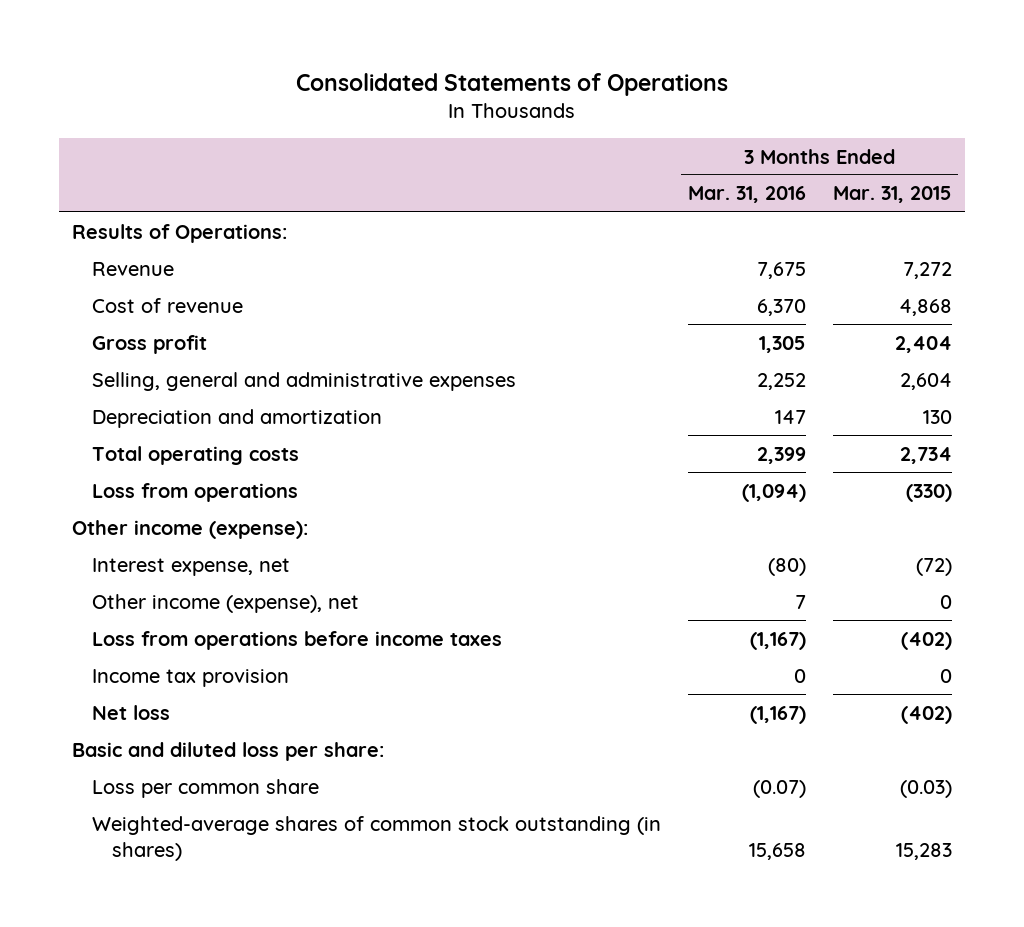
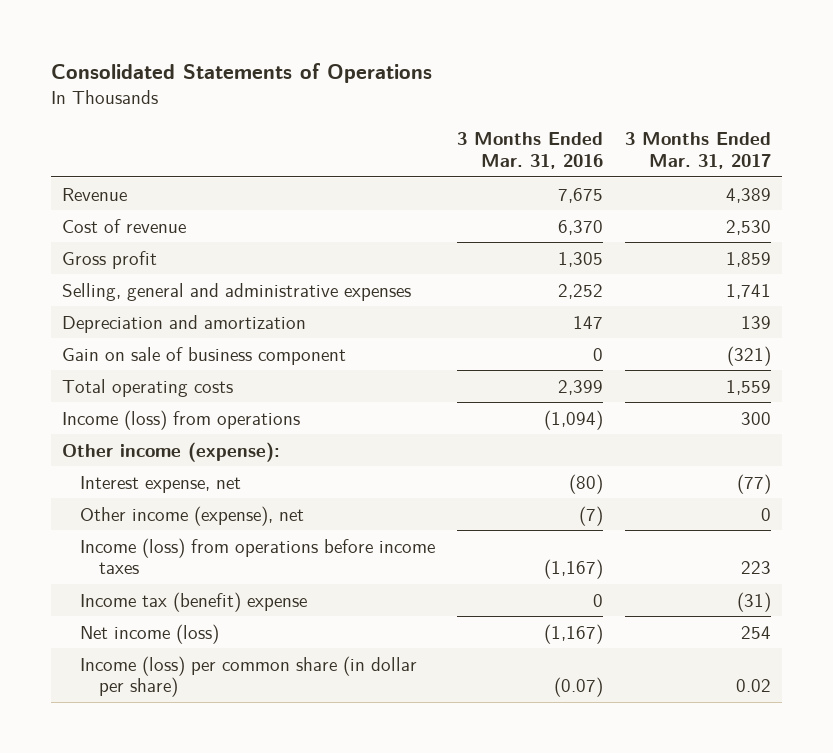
- | 3 Months Ended Mar. 31, 2016 | 3 Months Ended Mar. 31, 2015
+ | 3 Months Ended Mar. 31, 2016 | 3 Months Ended Mar. 31, 2017
- Results of Operations:
+ Gain on sale of business component | 0 | (321)
- Loss from operations | (1,094) | (330)
+ Income (loss) from operations | (1,094) | 300
- Other income (expense), net | 7 | 0
- Loss from operations before income taxes | (1,167) | (402)
- Income tax provision | 0 | 0
- Net loss | (1,167) | (402)
- Basic and diluted loss per share:
- Loss per common share | (0.07) | (0.03)
- Weighted-average shares of common stock outstanding (in shares) | 15,658 | 15,283
+ Other income (expense), net | (7) | 0
+ Income (loss) from operations before income taxes | (1,167) | 223
+ Income tax (benefit) expense | 0 | (31)
+ Net income (loss) | (1,167) | 254
+ Income (loss) per common share (in dollar per share) | (0.07) | 0.02

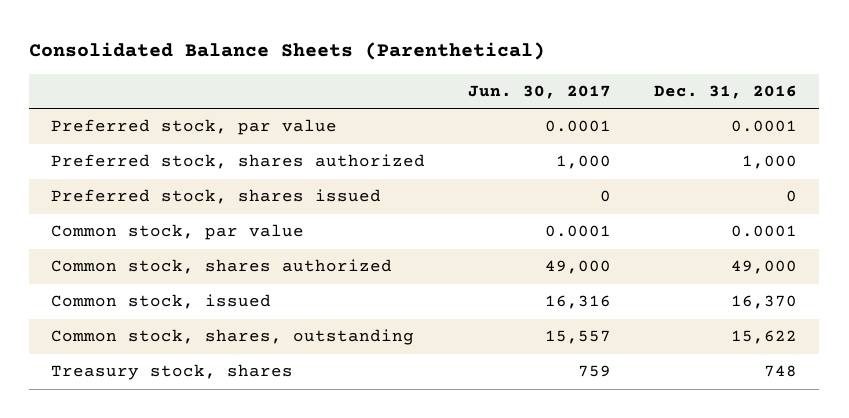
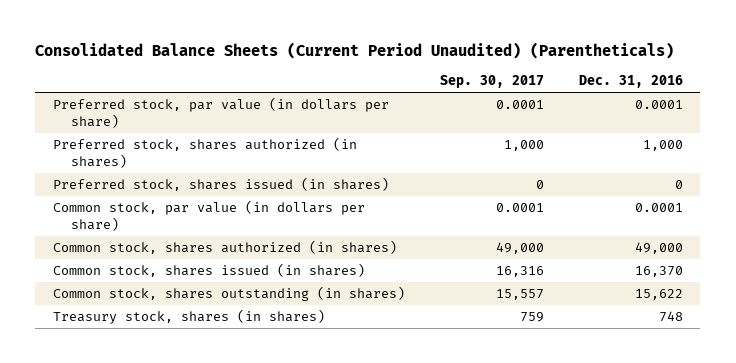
- Consolidated Balance Sheets (Parenthetical)
+ Consolidated Balance Sheets (Current Period Unaudited) (Parentheticals)
- | Jun. 30, 2017 | Dec. 31, 2016
+ | Sep. 30, 2017 | Dec. 31, 2016
- Preferred stock, par value | 0.0001 | 0.0001
- Preferred stock, shares authorized | 1,000 | 1,000
- Preferred stock, shares issued | 0 | 0
- Common stock, par value | 0.0001 | 0.0001
- Common stock, shares authorized | 49,000 | 49,000
- Common stock, issued | 16,316 | 16,370
- Common stock, shares, outstanding | 15,557 | 15,622
- Treasury stock, shares | 759 | 748
+ Preferred stock, par value (in dollars per share) | 0.0001 | 0.0001
+ Preferred stock, shares authorized (in shares) | 1,000 | 1,000
+ Preferred stock, shares issued (in shares) | 0 | 0
+ Common stock, par value (in dollars per share) | 0.0001 | 0.0001
+ Common stock, shares authorized (in shares) | 49,000 | 49,000
+ Common stock, shares issued (in shares) | 16,316 | 16,370
+ Common stock, shares outstanding (in shares) | 15,557 | 15,622
+ Treasury stock, shares (in shares) | 759 | 748

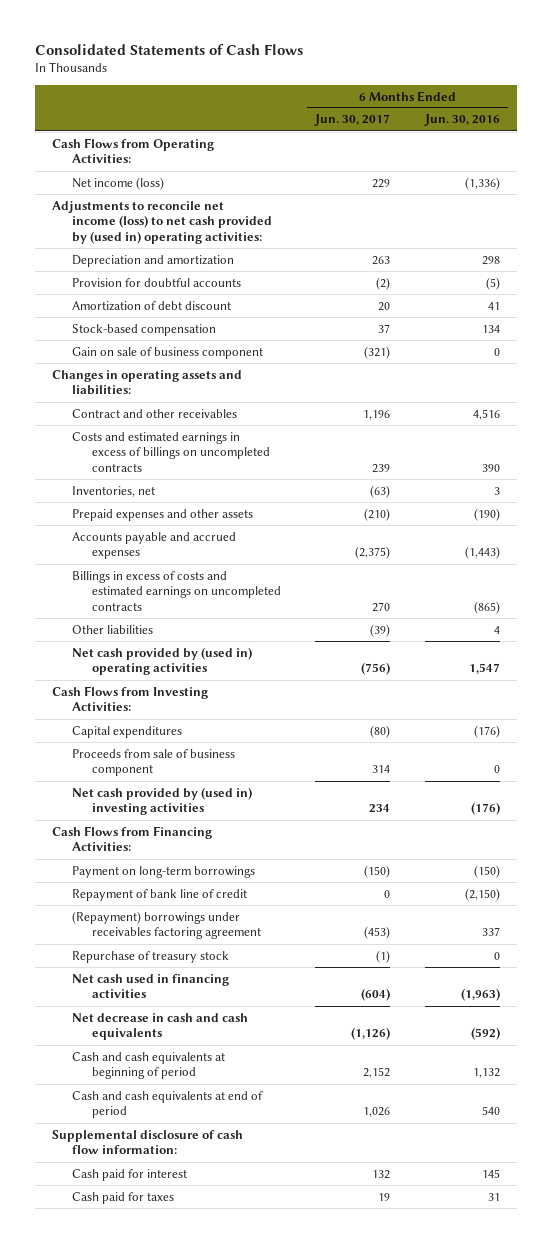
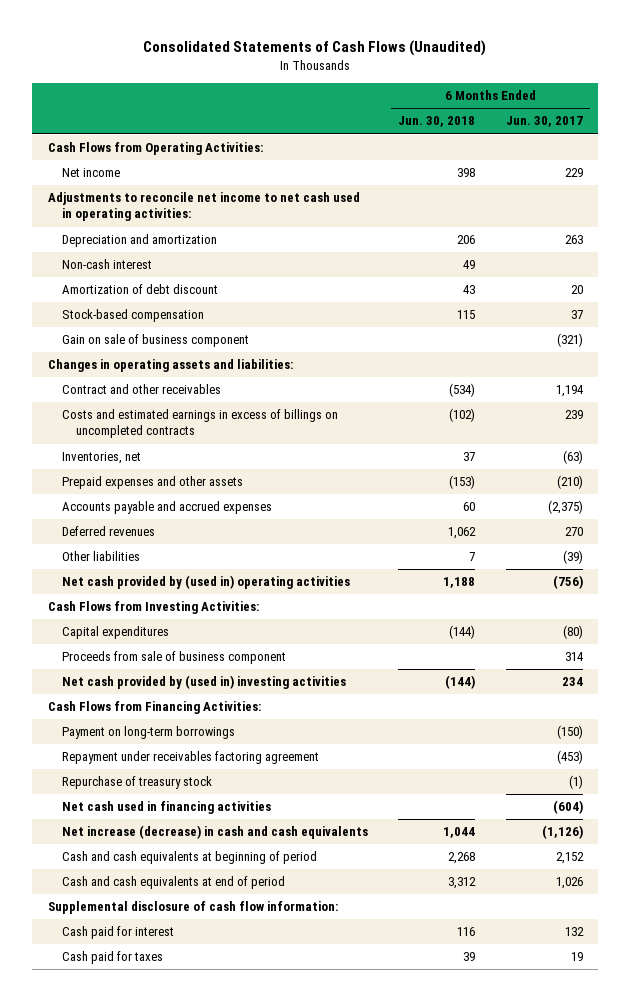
- Consolidated Statements of Cash Flows
+ Consolidated Statements of Cash Flows (Unaudited)
- | 6 Months Ended Jun. 30, 2017 | 6 Months Ended Jun. 30, 2016
+ | 6 Months Ended Jun. 30, 2018 | 6 Months Ended Jun. 30, 2017
- Net income (loss) | 229 | (1,336)
- Adjustments to reconcile net income (loss) to net cash provided by (used in) operating activities:
+ Net income | 398 | 229
+ Adjustments to reconcile net income to net cash used in operating activities:
- Provision for doubtful accounts | (2) | (5)
+ Non-cash interest | 49 |
- Contract and other receivables | 1,196 | 4,516
+ Contract and other receivables | (534) | 1,194
- Billings in excess of costs and estimated earnings on uncompleted contracts | 270 | (865)
+ Deferred revenues | 1,062 | 270
- Repayment of bank line of credit | 0 | (2,150)
- (Repayment) borrowings under receivables factoring agreement | (453) | 337
+ Repayment under receivables factoring agreement | | (453)
- Net decrease in cash and cash equivalents | (1,126) | (592)
+ Net increase (decrease) in cash and cash equivalents | 1,044 | (1,126)

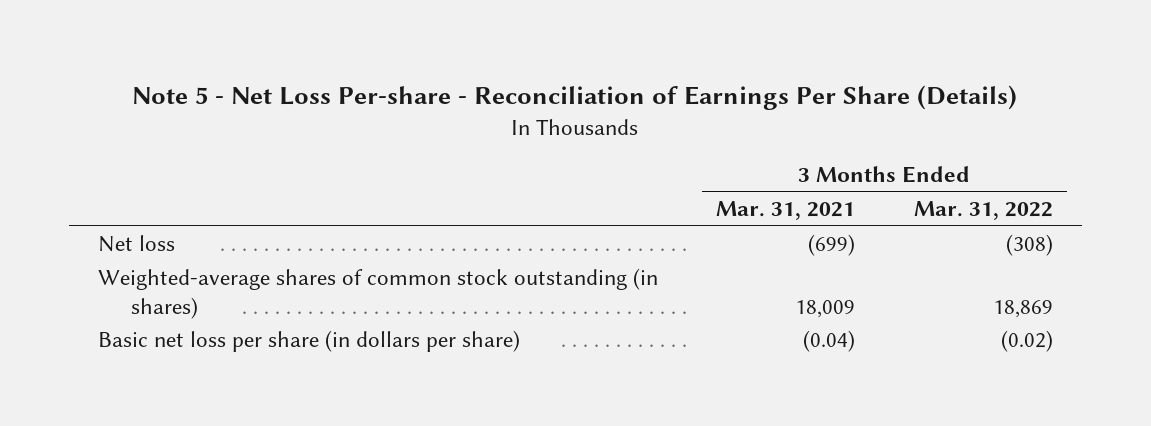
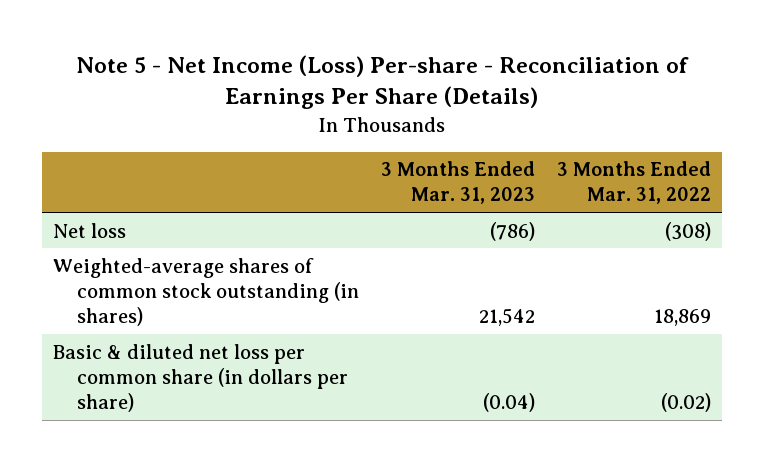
- Note 5 - Net Loss Per-share - Reconciliation of Earnings Per Share (Details)
+ Note 5 - Net Income (Loss) Per-share - Reconciliation of Earnings Per Share (Details)
- | 3 Months Ended Mar. 31, 2021 | 3 Months Ended Mar. 31, 2022
+ | 3 Months Ended Mar. 31, 2023 | 3 Months Ended Mar. 31, 2022
- Basic net loss per share (in dollars per share) | (0.04) | (0.02)
+ Basic & diluted net loss per common share (in dollars per share) | (0.04) | (0.02)

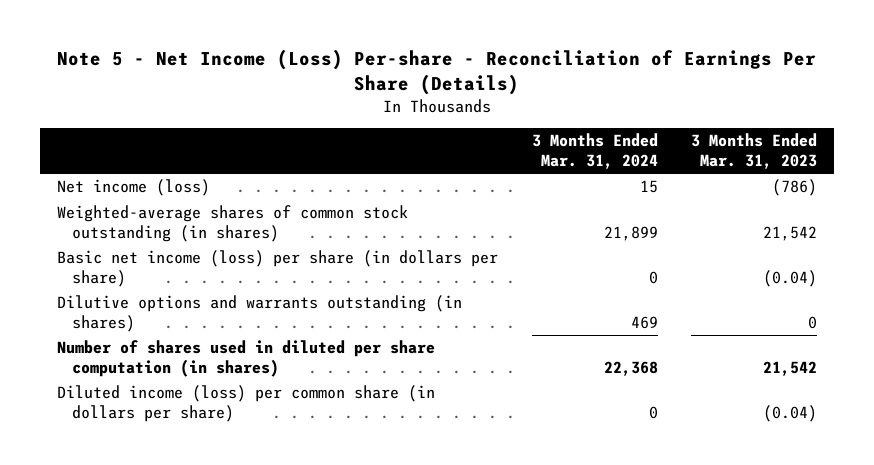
- | 3 Months Ended Mar. 31, 2023 | 3 Months Ended Mar. 31, 2022
+ | 3 Months Ended Mar. 31, 2024 | 3 Months Ended Mar. 31, 2023
- Net loss | (786) | (308)
+ Net income (loss) | 15 | (786)
- Basic & diluted net loss per common share (in dollars per share) | (0.04) | (0.02)
+ Basic net income (loss) per share (in dollars per share) | 0 | (0.04)
+ Dilutive options and warrants outstanding (in shares) | 469 | 0
+ Number of shares used in diluted per share computation (in shares) | 22,368 | 21,542
+ Diluted income (loss) per common share (in dollars per share) | 0 | (0.04)

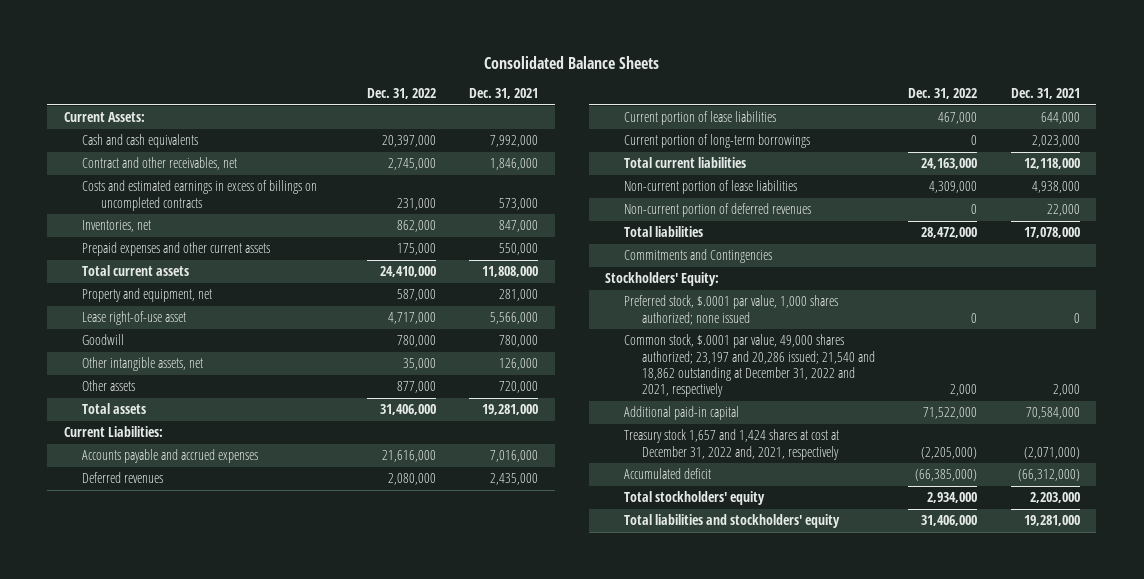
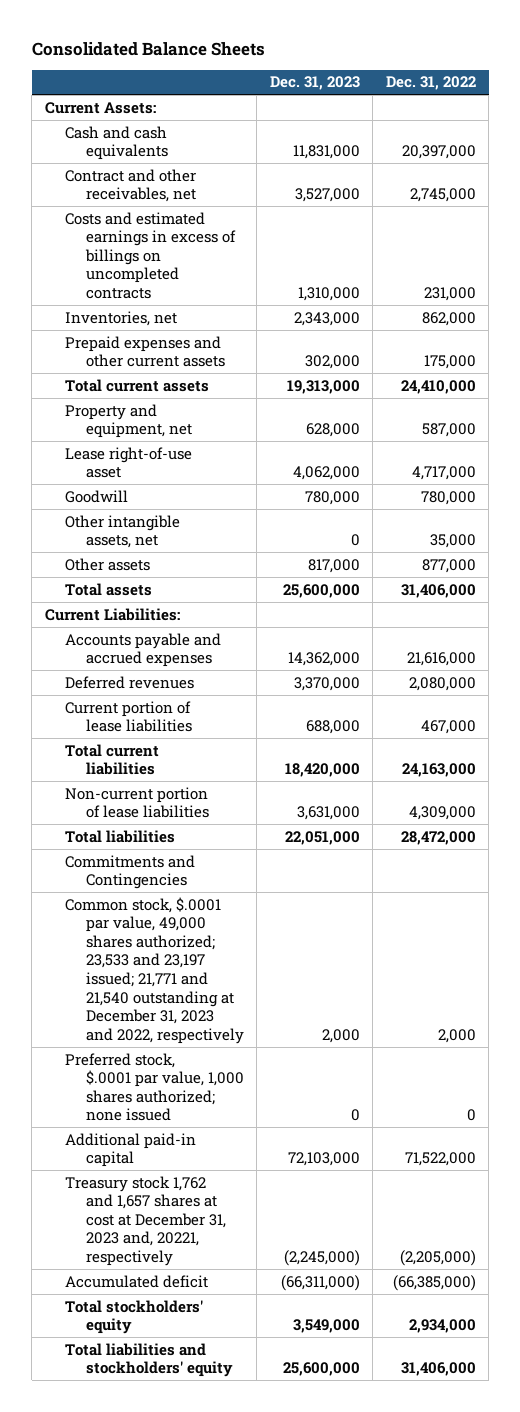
- | Dec. 31, 2022 | Dec. 31, 2021
+ | Dec. 31, 2023 | Dec. 31, 2022
- Current portion of long-term borrowings | 0 | 2,023,000
- Non-current portion of deferred revenues | 0 | 22,000
- Stockholders' Equity:
+ Common stock, $.0001 par value, 49,000 shares authorized; 23,533 and 23,197 issued; 21,771 and 21,540 outstanding at December 31, 2023 and 2022, respectively | 2,000 | 2,000
- Common stock, $.0001 par value, 49,000 shares authorized; 23,197 and 20,286 issued; 21,540 and 18,862 outstanding at December 31, 2022 and 2021, respectively | 2,000 | 2,000
- Treasury stock 1,657 and 1,424 shares at cost at December 31, 2022 and, 2021, respectively | (2,205,000) | (2,071,000)
+ Treasury stock 1,762 and 1,657 shares at cost at December 31, 2023 and, 20221, respectively | (2,245,000) | (2,205,000)

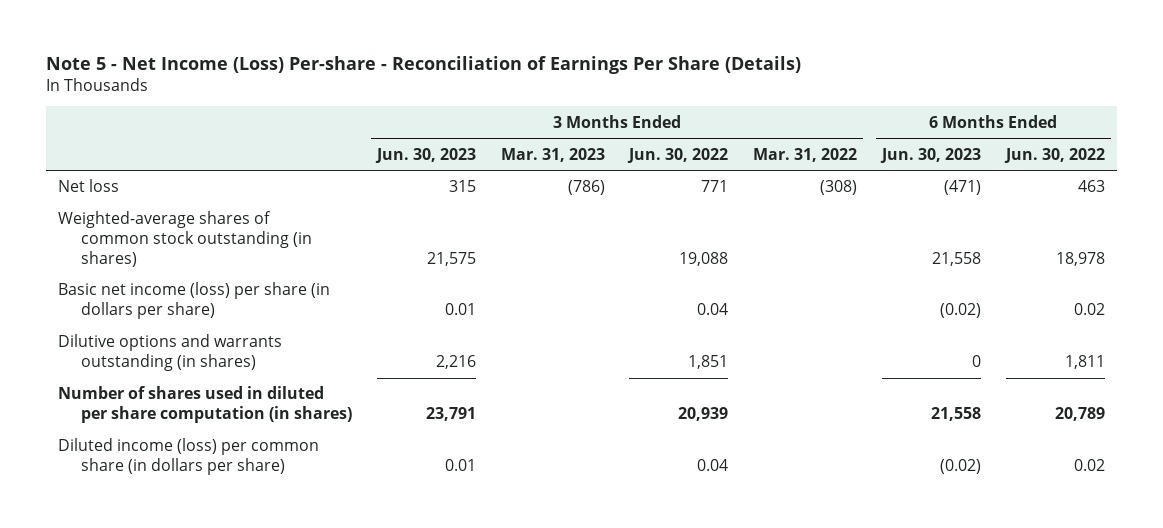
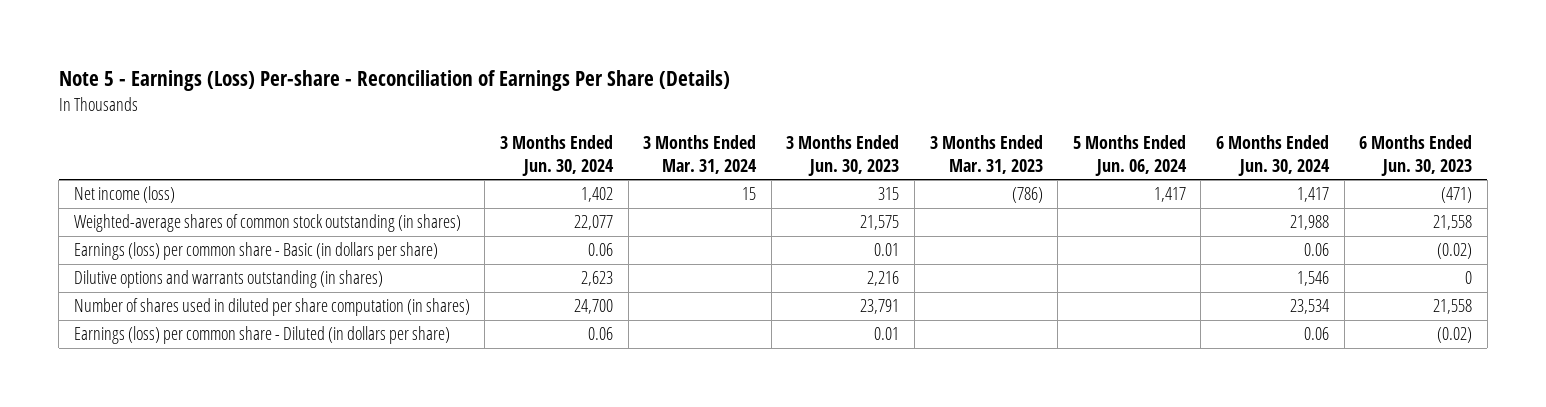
- Note 5 - Net Income (Loss) Per-share - Reconciliation of Earnings Per Share (Details)
+ Note 5 - Earnings (Loss) Per-share - Reconciliation of Earnings Per Share (Details)
- | 3 Months Ended Jun. 30, 2023 | 3 Months Ended Mar. 31, 2023 | 3 Months Ended Jun. 30, 2022 | 3 Months Ended Mar. 31, 2022 | 6 Months Ended Jun. 30, 2023 | 6 Months Ended Jun. 30, 2022
+ | 3 Months Ended Jun. 30, 2024 | 3 Months Ended Mar. 31, 2024 | 3 Months Ended Jun. 30, 2023 | 3 Months Ended Mar. 31, 2023 | 5 Months Ended Jun. 06, 2024 | 6 Months Ended Jun. 30, 2024 | 6 Months Ended Jun. 30, 2023
- Net loss | 315 | (786) | 771 | (308) | (471) | 463
+ Net income (loss) | 1,402 | 15 | 315 | (786) | 1,417 | 1,417 | (471)
- Basic net income (loss) per share (in dollars per share) | 0.01 | | 0.04 | | (0.02) | 0.02
+ Earnings (loss) per common share - Basic (in dollars per share) | 0.06 | | 0.01 | | | 0.06 | (0.02)
- Diluted income (loss) per common share (in dollars per share) | 0.01 | | 0.04 | | (0.02) | 0.02
+ Earnings (loss) per common share - Diluted (in dollars per share) | 0.06 | | 0.01 | | | 0.06 | (0.02)

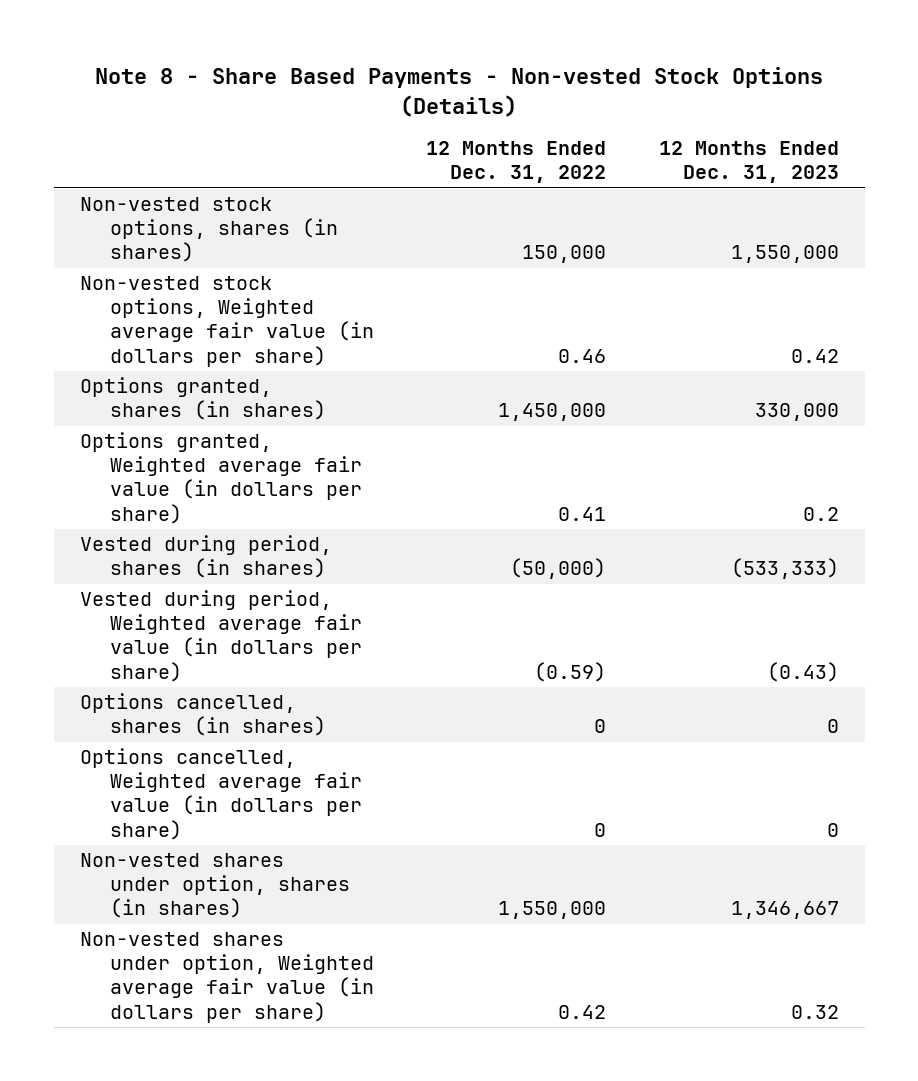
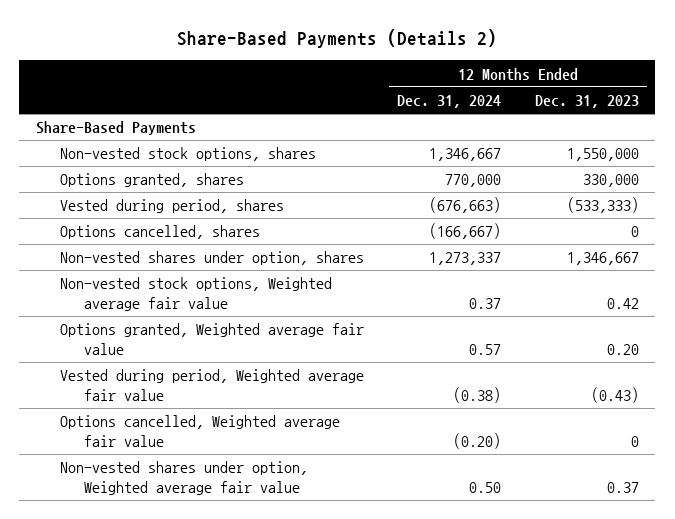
- Note 8 - Share Based Payments - Non-vested Stock Options (Details)
+ Share-Based Payments (Details 2)
- | 12 Months Ended Dec. 31, 2022 | 12 Months Ended Dec. 31, 2023
+ | 12 Months Ended Dec. 31, 2024 | 12 Months Ended Dec. 31, 2023
- Non-vested stock options, shares (in shares) | 150,000 | 1,550,000
- Non-vested stock options, Weighted average fair value (in dollars per share) | 0.46 | 0.42
- Options granted, shares (in shares) | 1,450,000 | 330,000
- Options granted, Weighted average fair value (in dollars per share) | 0.41 | 0.2
- Vested during period, shares (in shares) | (50,000) | (533,333)
- Vested during period, Weighted average fair value (in dollars per share) | (0.59) | (0.43)
- Options cancelled, shares (in shares) | 0 | 0
- Options cancelled, Weighted average fair value (in dollars per share) | 0 | 0
- Non-vested shares under option, shares (in shares) | 1,550,000 | 1,346,667
- Non-vested shares under option, Weighted average fair value (in dollars per share) | 0.42 | 0.32
+ Share-Based Payments
+ Non-vested stock options, shares | 1,346,667 | 1,550,000
+ Options granted, shares | 770,000 | 330,000
+ Vested during period, shares | (676,663) | (533,333)
+ Options cancelled, shares | (166,667) | 0
+ Non-vested shares under option, shares | 1,273,337 | 1,346,667
+ Non-vested stock options, Weighted average fair value | 0.37 | 0.42
+ Options granted, Weighted average fair value | 0.57 | 0.20
+ Vested during period, Weighted average fair value | (0.38) | (0.43)
+ Options cancelled, Weighted average fair value | (0.20) | 0
+ Non-vested shares under option, Weighted average fair value | 0.50 | 0.37

